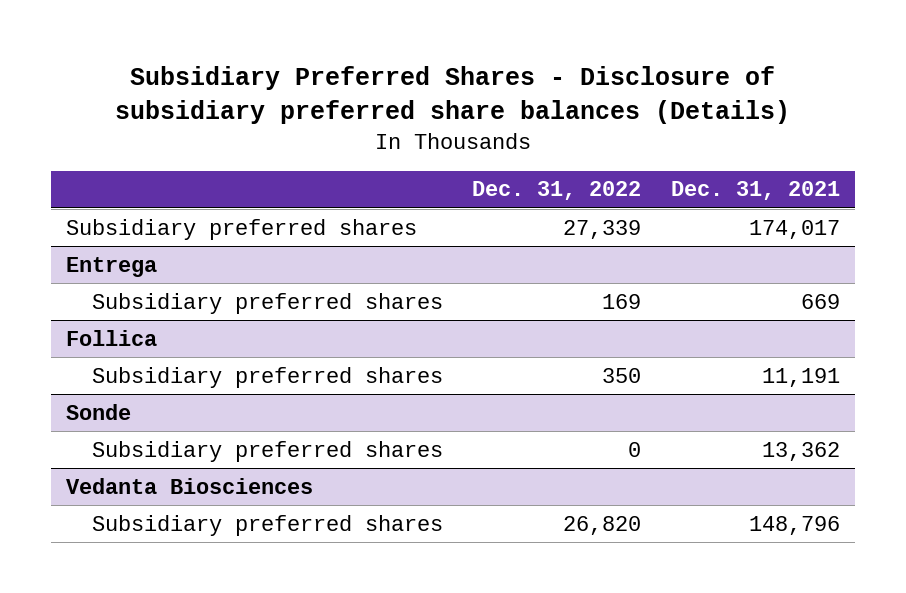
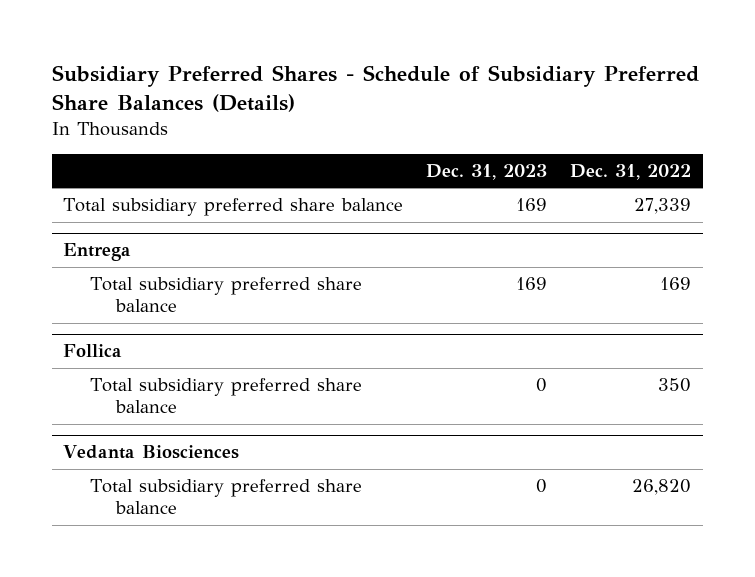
- Subsidiary Preferred Shares - Disclosure of subsidiary preferred share balances (Details)
+ Subsidiary Preferred Shares - Schedule of Subsidiary Preferred Share Balances (Details)
- | Dec. 31, 2022 | Dec. 31, 2021
+ | Dec. 31, 2023 | Dec. 31, 2022
- Subsidiary preferred shares | 27,339 | 174,017
+ Total subsidiary preferred share balance | 169 | 27,339
@ Entrega
- Subsidiary preferred shares | 169 | 669
+ Total subsidiary preferred share balance | 169 | 169
@ Follica
- Subsidiary preferred shares | 350 | 11,191
- Sonde
- Subsidiary preferred shares | 0 | 13,362
@ Follica
+ Total subsidiary preferred share balance | 0 | 350
@ Vedanta Biosciences
- Subsidiary preferred shares | 26,820 | 148,796
+ Total subsidiary preferred share balance | 0 | 26,820

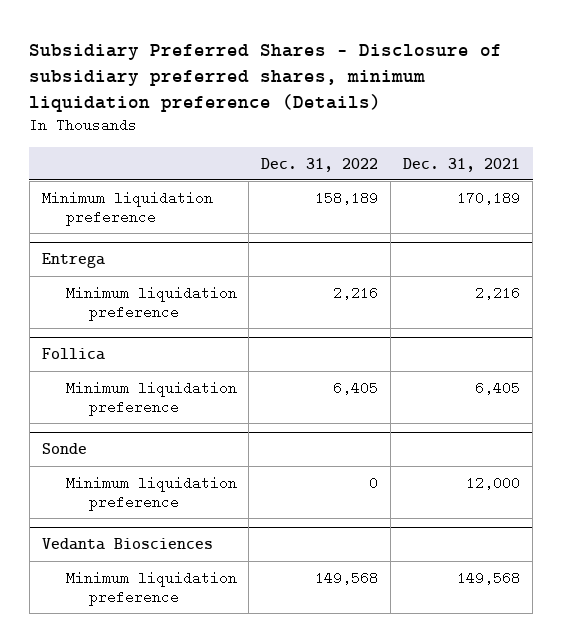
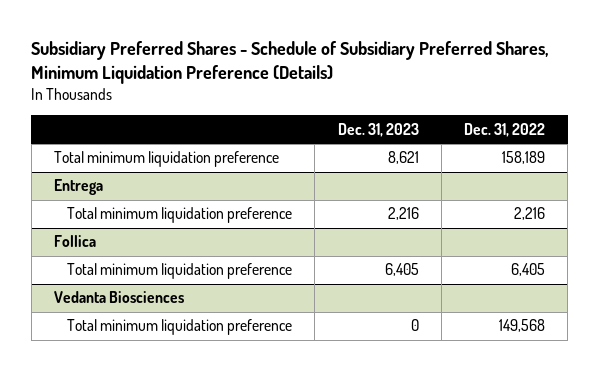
- Subsidiary Preferred Shares - Disclosure of subsidiary preferred shares, minimum liquidation preference (Details)
+ Subsidiary Preferred Shares - Schedule of Subsidiary Preferred Shares, Minimum Liquidation Preference (Details)
- | Dec. 31, 2022 | Dec. 31, 2021
+ | Dec. 31, 2023 | Dec. 31, 2022
- Minimum liquidation preference | 158,189 | 170,189
+ Total minimum liquidation preference | 8,621 | 158,189
@ Entrega
- Minimum liquidation preference | 2,216 | 2,216
+ Total minimum liquidation preference | 2,216 | 2,216
@ Follica
- Minimum liquidation preference | 6,405 | 6,405
- Sonde
- Minimum liquidation preference | 0 | 12,000
@ Follica
+ Total minimum liquidation preference | 6,405 | 6,405
@ Vedanta Biosciences
- Minimum liquidation preference | 149,568 | 149,568
+ Total minimum liquidation preference | 0 | 149,568

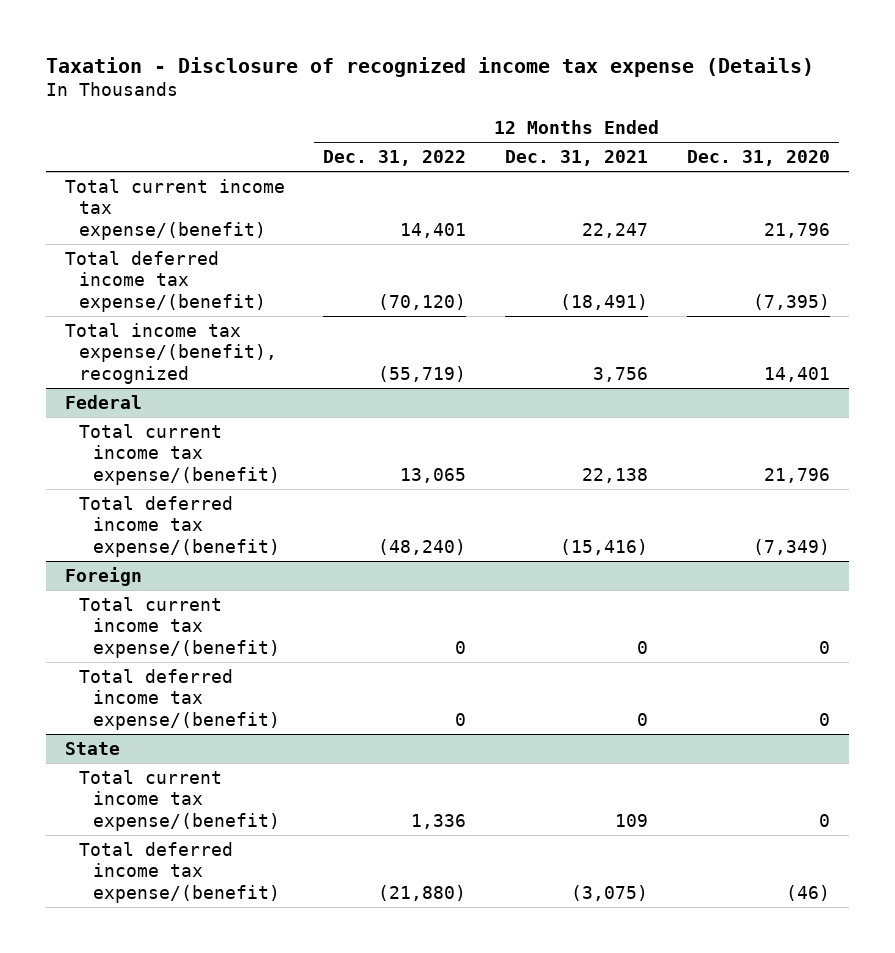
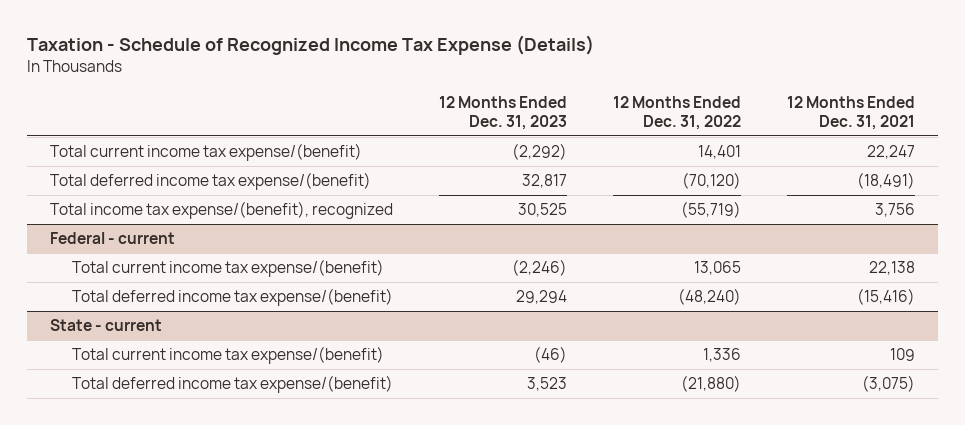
- Taxation - Disclosure of recognized income tax expense (Details)
+ Taxation - Schedule of Recognized Income Tax Expense (Details)
- | 12 Months Ended Dec. 31, 2022 | 12 Months Ended Dec. 31, 2021 | 12 Months Ended Dec. 31, 2020
+ | 12 Months Ended Dec. 31, 2023 | 12 Months Ended Dec. 31, 2022 | 12 Months Ended Dec. 31, 2021
- Federal
+ Federal - current
- Foreign
- Total current income tax expense/(benefit) | 0 | 0 | 0
- Total deferred income tax expense/(benefit) | 0 | 0 | 0
- State
+ State - current

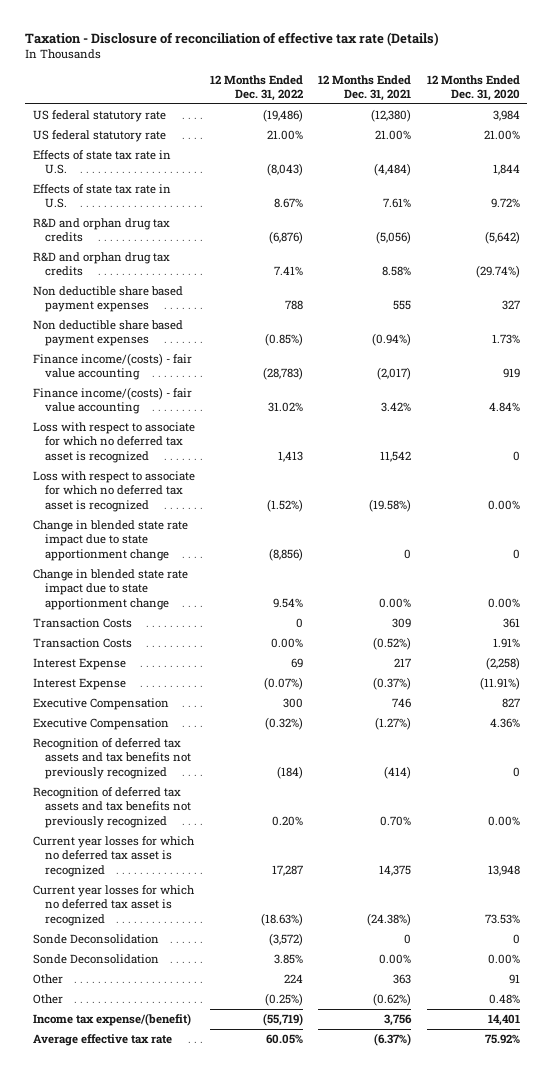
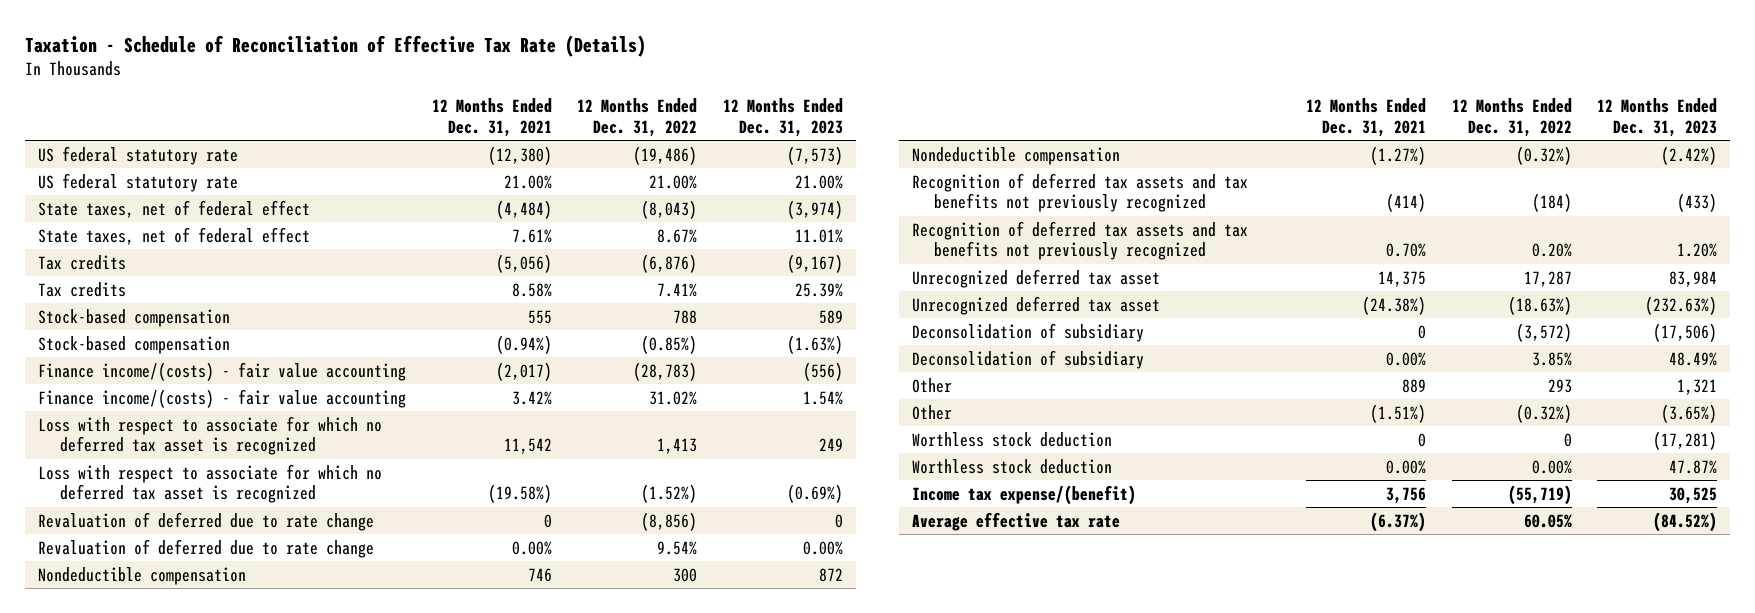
- Taxation - Disclosure of reconciliation of effective tax rate (Details)
+ Taxation - Schedule of Reconciliation of Effective Tax Rate (Details)
- | 12 Months Ended Dec. 31, 2022 | 12 Months Ended Dec. 31, 2021 | 12 Months Ended Dec. 31, 2020
+ | 12 Months Ended Dec. 31, 2021 | 12 Months Ended Dec. 31, 2022 | 12 Months Ended Dec. 31, 2023
- Effects of state tax rate in U.S. | (8,043) | (4,484) | 1,844
- Effects of state tax rate in U.S. | 8.67% | 7.61% | 9.72%
- R&D and orphan drug tax credits | (6,876) | (5,056) | (5,642)
- R&D and orphan drug tax credits | 7.41% | 8.58% | (29.74%)
- Non deductible share based payment expenses | 788 | 555 | 327
- Non deductible share based payment expenses | (0.85%) | (0.94%) | 1.73%
+ State taxes, net of federal effect | (4,484) | (8,043) | (3,974)
+ State taxes, net of federal effect | 7.61% | 8.67% | 11.01%
+ Tax credits | (5,056) | (6,876) | (9,167)
+ Tax credits | 8.58% | 7.41% | 25.39%
+ Stock-based compensation | 555 | 788 | 589
+ Stock-based compensation | (0.94%) | (0.85%) | (1.63%)
- Change in blended state rate impact due to state apportionment change | (8,856) | 0 | 0
- Change in blended state rate impact due to state apportionment change | 9.54% | 0.00% | 0.00%
- Transaction Costs | 0 | 309 | 361
- Transaction Costs | 0.00% | (0.52%) | 1.91%
- Interest Expense | 69 | 217 | (2,258)
- Interest Expense | (0.07%) | (0.37%) | (11.91%)
- Executive Compensation | 300 | 746 | 827
- Executive Compensation | (0.32%) | (1.27%) | 4.36%
+ Revaluation of deferred due to rate change | 0 | (8,856) | 0
+ Revaluation of deferred due to rate change | 0.00% | 9.54% | 0.00%
+ Nondeductible compensation | 746 | 300 | 872
+ Nondeductible compensation | (1.27%) | (0.32%) | (2.42%)
- Current year losses for which no deferred tax asset is recognized | 17,287 | 14,375 | 13,948
- Current year losses for which no deferred tax asset is recognized | (18.63%) | (24.38%) | 73.53%
- Sonde Deconsolidation | (3,572) | 0 | 0
- Sonde Deconsolidation | 3.85% | 0.00% | 0.00%
- Other | 224 | 363 | 91
- Other | (0.25%) | (0.62%) | 0.48%
+ Unrecognized deferred tax asset | 14,375 | 17,287 | 83,984
+ Unrecognized deferred tax asset | (24.38%) | (18.63%) | (232.63%)
+ Deconsolidation of subsidiary | 0 | (3,572) | (17,506)
+ Deconsolidation of subsidiary | 0.00% | 3.85% | 48.49%
+ Other | 889 | 293 | 1,321
+ Other | (1.51%) | (0.32%) | (3.65%)
+ Worthless stock deduction | 0 | 0 | (17,281)
+ Worthless stock deduction | 0.00% | 0.00% | 47.87%

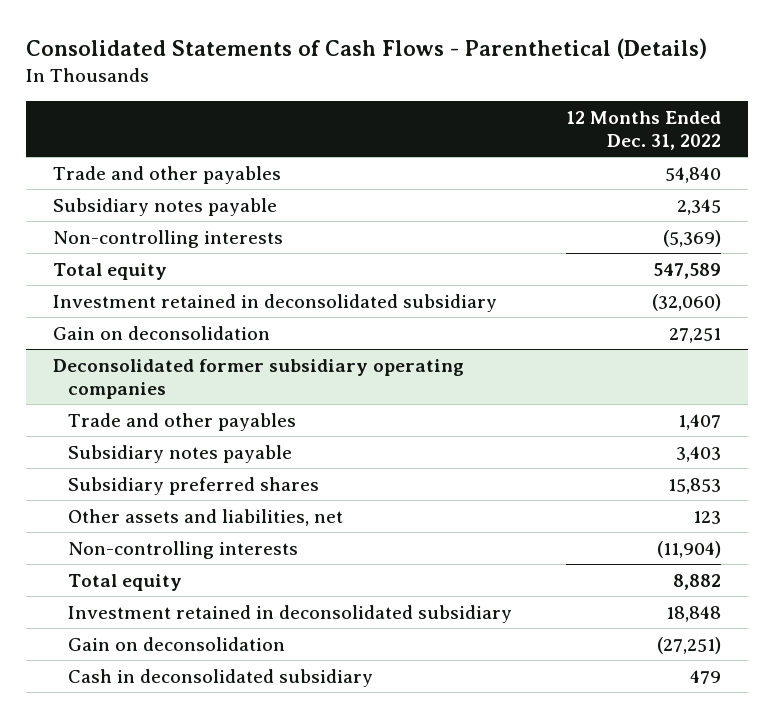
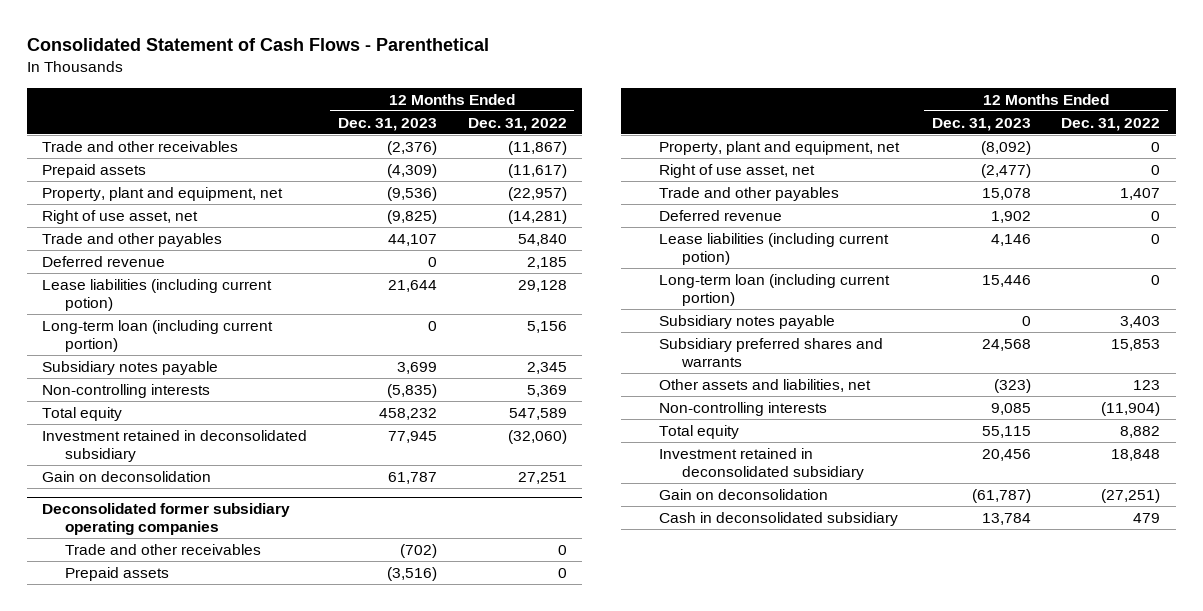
- Consolidated Statements of Cash Flows - Parenthetical (Details)
+ Consolidated Statement of Cash Flows - Parenthetical
- | 12 Months Ended Dec. 31, 2022
+ | 12 Months Ended Dec. 31, 2023 | 12 Months Ended Dec. 31, 2022
+ Trade and other receivables | (2,376) | (11,867)
+ Prepaid assets | (4,309) | (11,617)
+ Property, plant and equipment, net | (9,536) | (22,957)
+ Right of use asset, net | (9,825) | (14,281)
+ Deferred revenue | 0 | 2,185
+ Lease liabilities (including current potion) | 21,644 | 29,128
+ Long-term loan (including current portion) | 0 | 5,156
- Non-controlling interests | (5,369)
+ Non-controlling interests | (5,835) | 5,369
@ Deconsolidated former subsidiary operating companies
+ Trade and other receivables | (702) | 0
+ Prepaid assets | (3,516) | 0
+ Property, plant and equipment, net | (8,092) | 0
+ Right of use asset, net | (2,477) | 0
+ Deferred revenue | 1,902 | 0
+ Lease liabilities (including current potion) | 4,146 | 0
+ Long-term loan (including current portion) | 15,446 | 0
- Subsidiary preferred shares | 15,853
+ Subsidiary preferred shares and warrants | 24,568 | 15,853

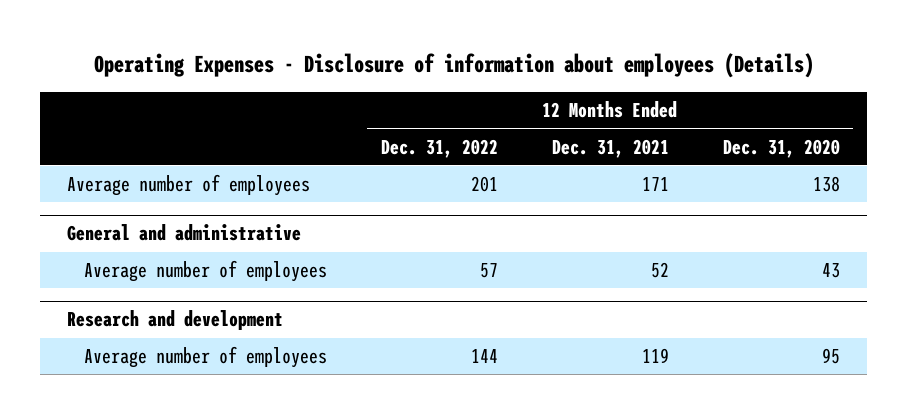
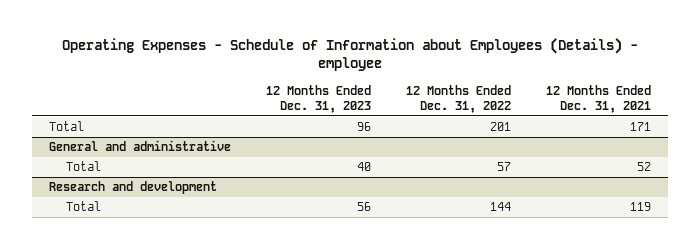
- Operating Expenses - Disclosure of information about employees (Details)
+ Operating Expenses - Schedule of Information about Employees (Details) - employee
- | 12 Months Ended Dec. 31, 2022 | 12 Months Ended Dec. 31, 2021 | 12 Months Ended Dec. 31, 2020
+ | 12 Months Ended Dec. 31, 2023 | 12 Months Ended Dec. 31, 2022 | 12 Months Ended Dec. 31, 2021
- Average number of employees | 201 | 171 | 138
+ Total | 96 | 201 | 171
@ General and administrative
- Average number of employees | 57 | 52 | 43
+ Total | 40 | 57 | 52
@ Research and development
- Average number of employees | 144 | 119 | 95
+ Total | 56 | 144 | 119

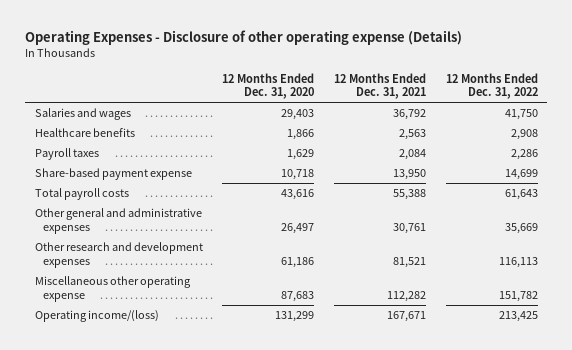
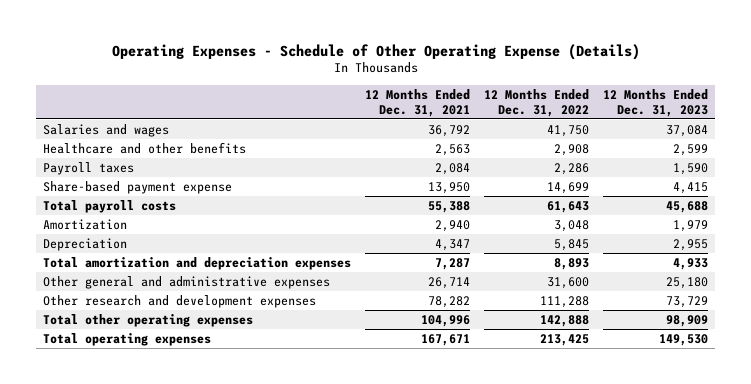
- Operating Expenses - Disclosure of other operating expense (Details)
+ Operating Expenses - Schedule of Other Operating Expense (Details)
- | 12 Months Ended Dec. 31, 2020 | 12 Months Ended Dec. 31, 2021 | 12 Months Ended Dec. 31, 2022
+ | 12 Months Ended Dec. 31, 2021 | 12 Months Ended Dec. 31, 2022 | 12 Months Ended Dec. 31, 2023
- Healthcare benefits | 1,866 | 2,563 | 2,908
+ Healthcare and other benefits | 2,563 | 2,908 | 2,599
- Other general and administrative expenses | 26,497 | 30,761 | 35,669
- Other research and development expenses | 61,186 | 81,521 | 116,113
- Miscellaneous other operating expense | 87,683 | 112,282 | 151,782
- Operating income/(loss) | 131,299 | 167,671 | 213,425
+ Amortization | 2,940 | 3,048 | 1,979
+ Depreciation | 4,347 | 5,845 | 2,955
+ Total amortization and depreciation expenses | 7,287 | 8,893 | 4,933
+ Other general and administrative expenses | 26,714 | 31,600 | 25,180
+ Other research and development expenses | 78,282 | 111,288 | 73,729
+ Total other operating expenses | 104,996 | 142,888 | 98,909
+ Total operating expenses | 167,671 | 213,425 | 149,530

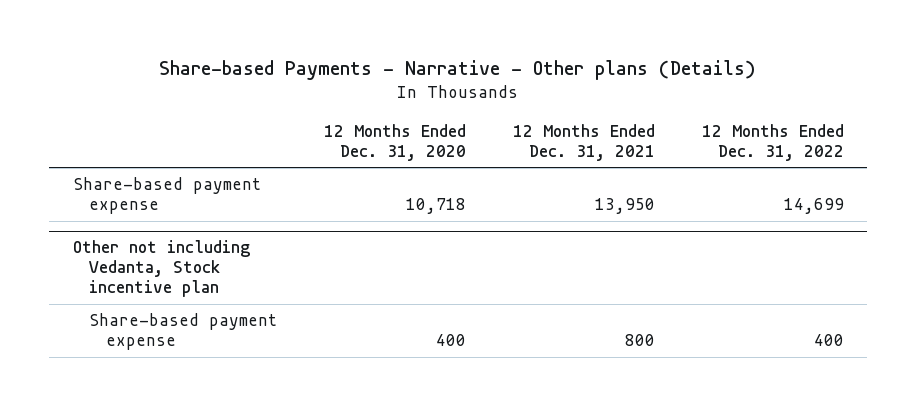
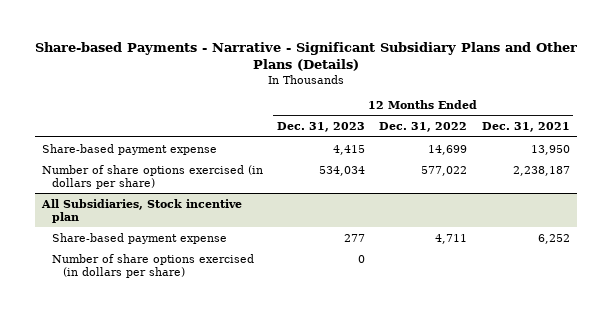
- Share-based Payments - Narrative - Other plans (Details)
+ Share-based Payments - Narrative - Significant Subsidiary Plans and Other Plans (Details)
- | 12 Months Ended Dec. 31, 2020 | 12 Months Ended Dec. 31, 2021 | 12 Months Ended Dec. 31, 2022
+ | 12 Months Ended Dec. 31, 2023 | 12 Months Ended Dec. 31, 2022 | 12 Months Ended Dec. 31, 2021
- Other not including Vedanta, Stock incentive plan
- Share-based payment expense | 400 | 800 | 400
+ Number of share options exercised (in dollars per share) | 534,034 | 577,022 | 2,238,187
+ All Subsidiaries, Stock incentive plan
+ Share-based payment expense | 277 | 4,711 | 6,252
+ Number of share options exercised (in dollars per share) | 0 | |

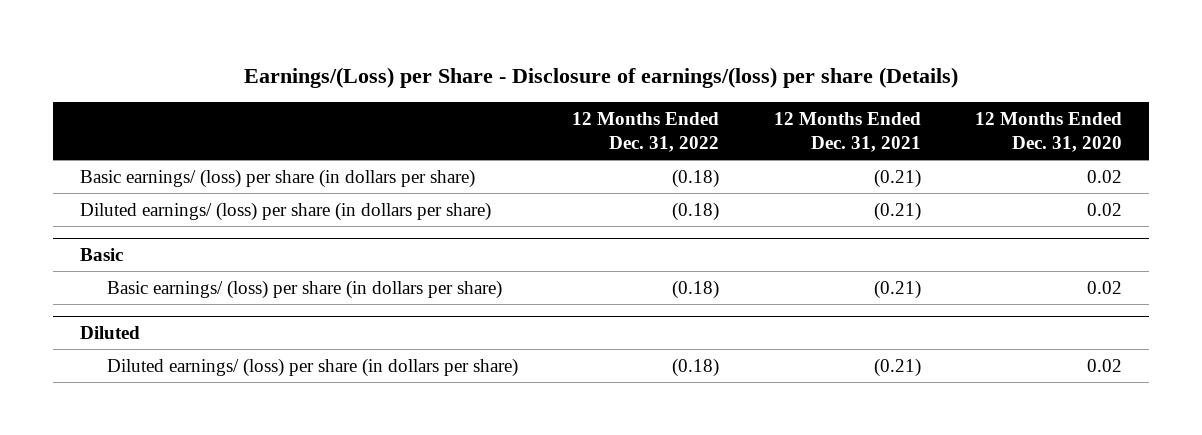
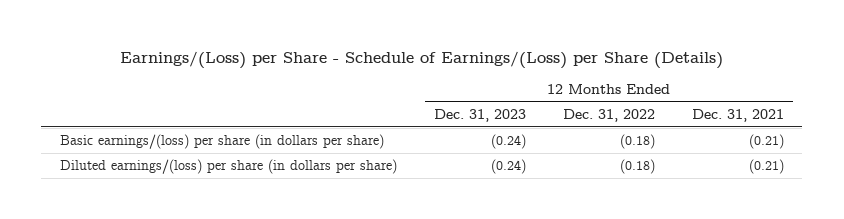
- Earnings/(Loss) per Share - Disclosure of earnings/(loss) per share (Details)
+ Earnings/(Loss) per Share - Schedule of Earnings/(Loss) per Share (Details)
- | 12 Months Ended Dec. 31, 2022 | 12 Months Ended Dec. 31, 2021 | 12 Months Ended Dec. 31, 2020
+ | 12 Months Ended Dec. 31, 2023 | 12 Months Ended Dec. 31, 2022 | 12 Months Ended Dec. 31, 2021
- Basic earnings/ (loss) per share (in dollars per share) | (0.18) | (0.21) | 0.02
- Diluted earnings/ (loss) per share (in dollars per share) | (0.18) | (0.21) | 0.02
- Basic
- Basic earnings/ (loss) per share (in dollars per share) | (0.18) | (0.21) | 0.02
- Diluted
- Diluted earnings/ (loss) per share (in dollars per share) | (0.18) | (0.21) | 0.02
+ Basic earnings/(loss) per share (in dollars per share) | (0.24) | (0.18) | (0.21)
+ Diluted earnings/(loss) per share (in dollars per share) | (0.24) | (0.18) | (0.21)

